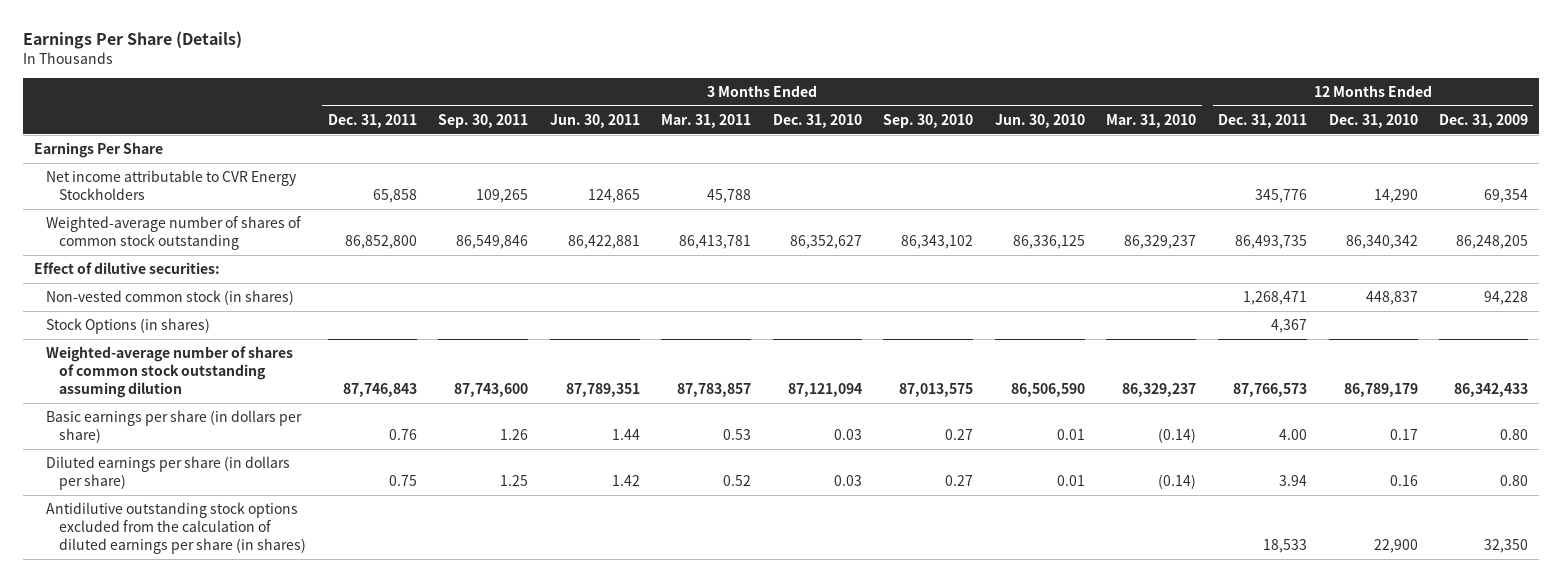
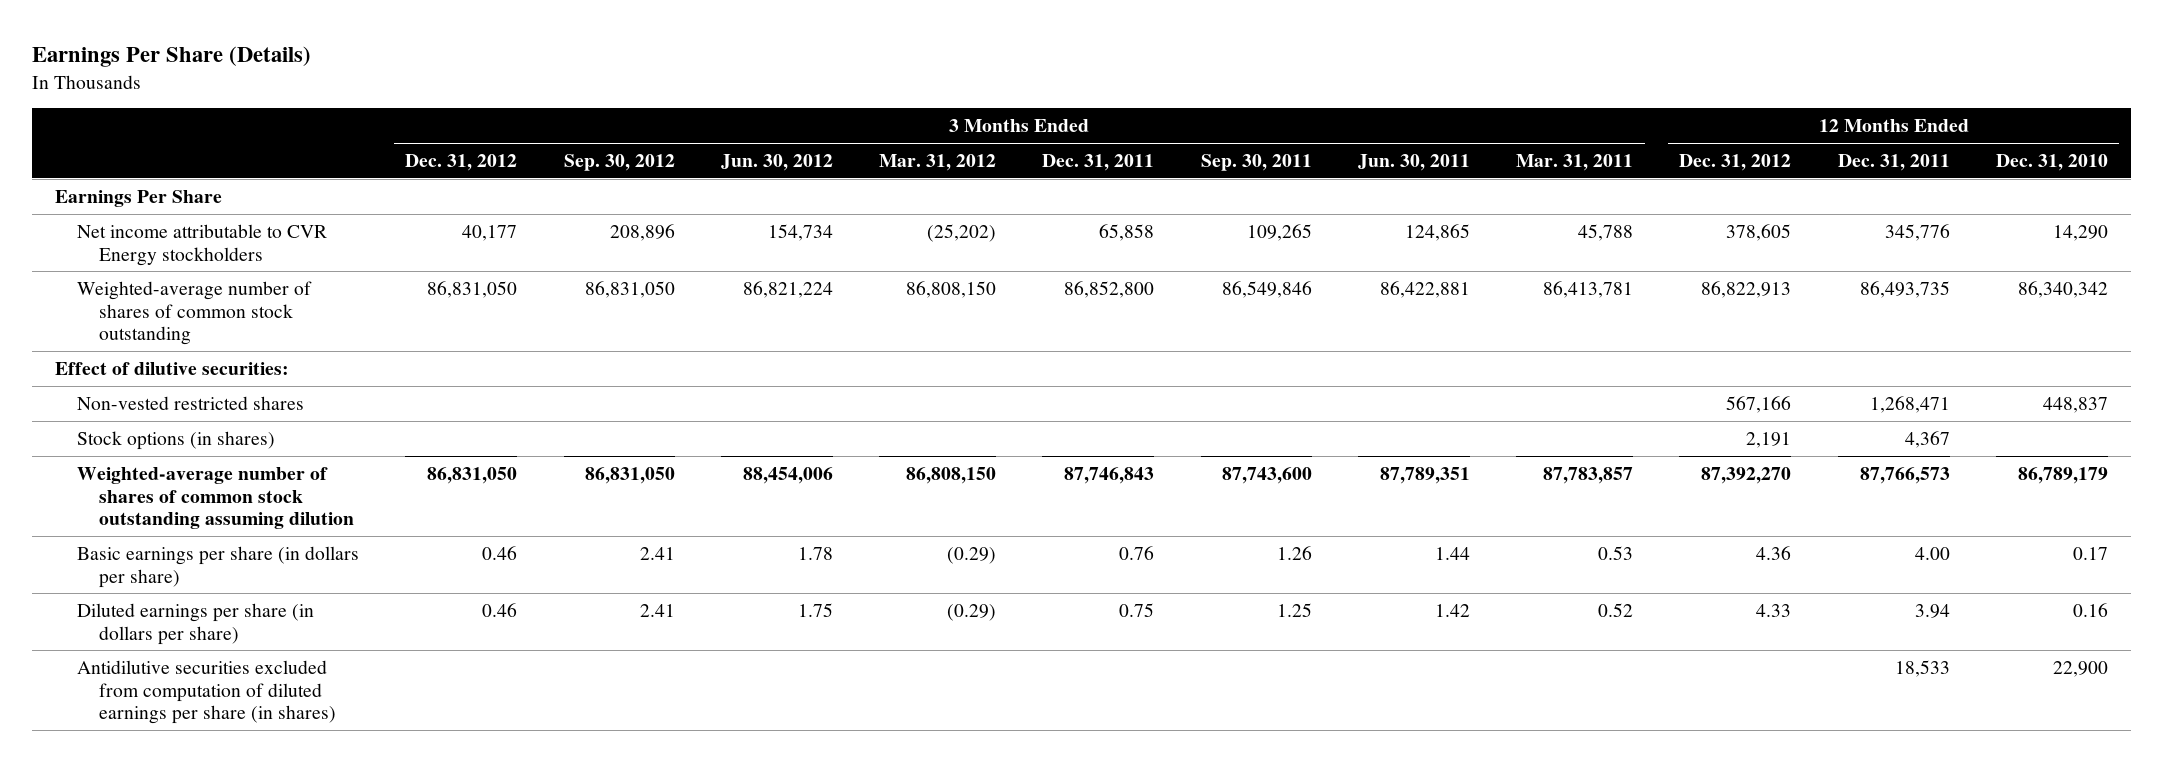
- | 3 Months Ended Dec. 31, 2011 | 3 Months Ended Sep. 30, 2011 | 3 Months Ended Jun. 30, 2011 | 3 Months Ended Mar. 31, 2011 | 3 Months Ended Dec. 31, 2010 | 3 Months Ended Sep. 30, 2010 | 3 Months Ended Jun. 30, 2010 | 3 Months Ended Mar. 31, 2010 | 12 Months Ended Dec. 31, 2011 | 12 Months Ended Dec. 31, 2010 | 12 Months Ended Dec. 31, 2009
+ | 3 Months Ended Dec. 31, 2012 | 3 Months Ended Sep. 30, 2012 | 3 Months Ended Jun. 30, 2012 | 3 Months Ended Mar. 31, 2012 | 3 Months Ended Dec. 31, 2011 | 3 Months Ended Sep. 30, 2011 | 3 Months Ended Jun. 30, 2011 | 3 Months Ended Mar. 31, 2011 | 12 Months Ended Dec. 31, 2012 | 12 Months Ended Dec. 31, 2011 | 12 Months Ended Dec. 31, 2010
- Net income attributable to CVR Energy Stockholders | 65,858 | 109,265 | 124,865 | 45,788 | | | | | 345,776 | 14,290 | 69,354
+ Net income attributable to CVR Energy stockholders | 40,177 | 208,896 | 154,734 | (25,202) | 65,858 | 109,265 | 124,865 | 45,788 | 378,605 | 345,776 | 14,290
- Non-vested common stock (in shares) | | | | | | | | | 1,268,471 | 448,837 | 94,228
- Stock Options (in shares) | | | | | | | | | 4,367 | |
+ Non-vested restricted shares | | | | | | | | | 567,166 | 1,268,471 | 448,837
+ Stock options (in shares) | | | | | | | | | 2,191 | 4,367 |
- Antidilutive outstanding stock options excluded from the calculation of diluted earnings per share (in shares) | | | | | | | | | 18,533 | 22,900 | 32,350
+ Antidilutive securities excluded from computation of diluted earnings per share (in shares) | | | | | | | | | | 18,533 | 22,900

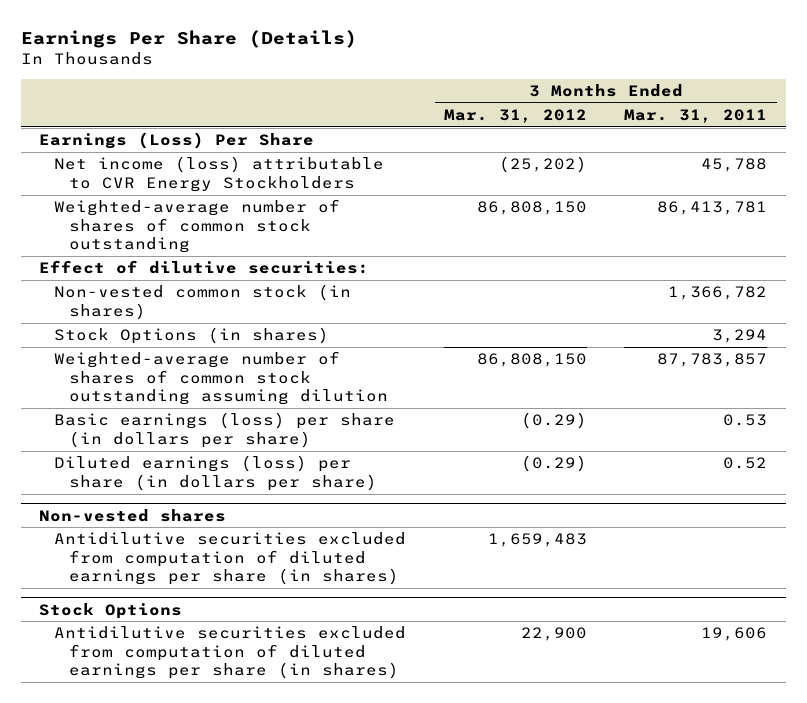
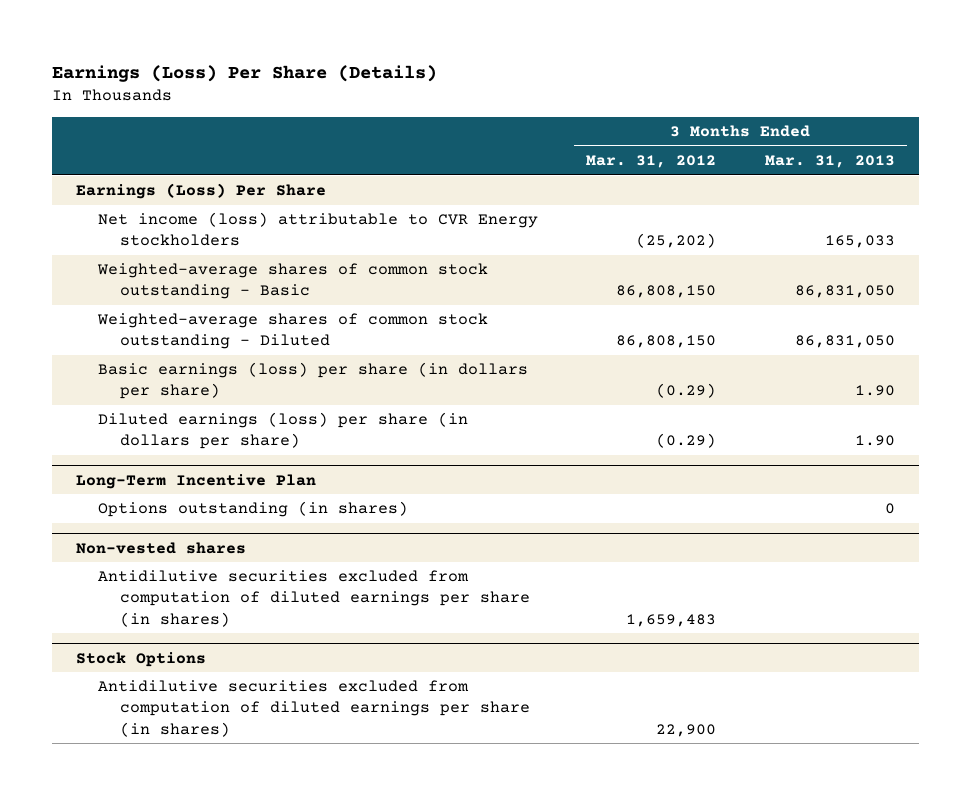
- Earnings Per Share (Details)
+ Earnings (Loss) Per Share (Details)
- | 3 Months Ended Mar. 31, 2012 | 3 Months Ended Mar. 31, 2011
+ | 3 Months Ended Mar. 31, 2012 | 3 Months Ended Mar. 31, 2013
- Net income (loss) attributable to CVR Energy Stockholders | (25,202) | 45,788
- Weighted-average number of shares of common stock outstanding | 86,808,150 | 86,413,781
- Effect of dilutive securities:
- Non-vested common stock (in shares) | | 1,366,782
- Stock Options (in shares) | | 3,294
- Weighted-average number of shares of common stock outstanding assuming dilution | 86,808,150 | 87,783,857
+ Net income (loss) attributable to CVR Energy stockholders | (25,202) | 165,033
+ Weighted-average shares of common stock outstanding - Basic | 86,808,150 | 86,831,050
+ Weighted-average shares of common stock outstanding - Diluted | 86,808,150 | 86,831,050
+ Long-Term Incentive Plan
+ Options outstanding (in shares) | | 0

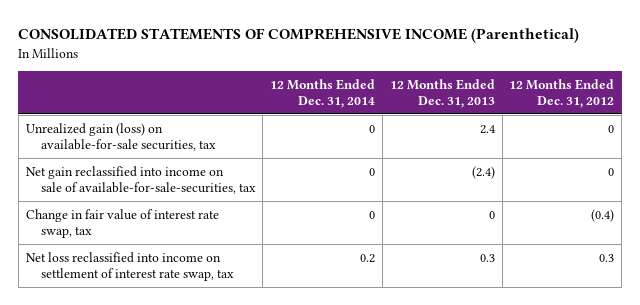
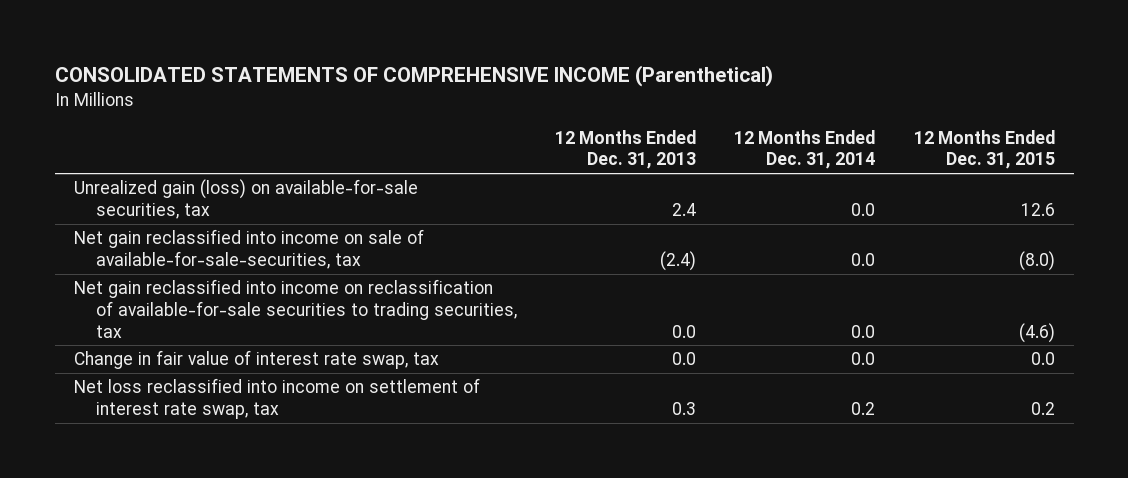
- | 12 Months Ended Dec. 31, 2014 | 12 Months Ended Dec. 31, 2013 | 12 Months Ended Dec. 31, 2012
+ | 12 Months Ended Dec. 31, 2013 | 12 Months Ended Dec. 31, 2014 | 12 Months Ended Dec. 31, 2015
- Unrealized gain (loss) on available-for-sale securities, tax | 0 | 2.4 | 0
- Net gain reclassified into income on sale of available-for-sale-securities, tax | 0 | (2.4) | 0
- Change in fair value of interest rate swap, tax | 0 | 0 | (0.4)
+ Unrealized gain (loss) on available-for-sale securities, tax | 2.4 | 0.0 | 12.6
+ Net gain reclassified into income on sale of available-for-sale-securities, tax | (2.4) | 0.0 | (8.0)
+ Net gain reclassified into income on reclassification of available-for-sale securities to trading securities, tax | 0.0 | 0.0 | (4.6)
+ Change in fair value of interest rate swap, tax | 0.0 | 0.0 | 0.0

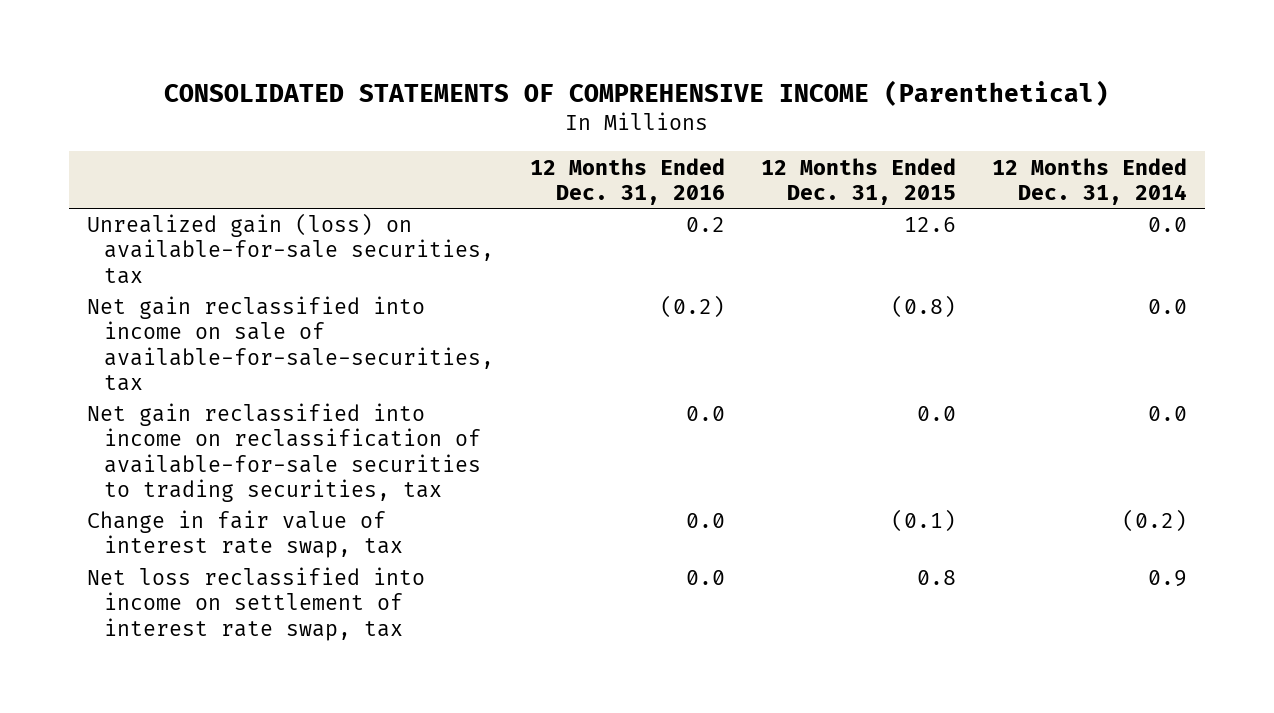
- | 12 Months Ended Dec. 31, 2013 | 12 Months Ended Dec. 31, 2014 | 12 Months Ended Dec. 31, 2015
+ | 12 Months Ended Dec. 31, 2016 | 12 Months Ended Dec. 31, 2015 | 12 Months Ended Dec. 31, 2014
- Net gain reclassified into income on sale of available-for-sale-securities, tax | (2.4) | 0.0 | (8.0)
- Net gain reclassified into income on reclassification of available-for-sale securities to trading securities, tax | 0.0 | 0.0 | (4.6)
- Change in fair value of interest rate swap, tax | 0.0 | 0.0 | 0.0
- Net loss reclassified into income on settlement of interest rate swap, tax | 0.3 | 0.2 | 0.2
+ Net gain reclassified into income on sale of available-for-sale-securities, tax | (0.2) | (0.8) | 0.0
+ Net gain reclassified into income on reclassification of available-for-sale securities to trading securities, tax | 0.0 | 0.0 | 0.0
+ Change in fair value of interest rate swap, tax | 0.0 | (0.1) | (0.2)
+ Net loss reclassified into income on settlement of interest rate swap, tax | 0.0 | 0.8 | 0.9

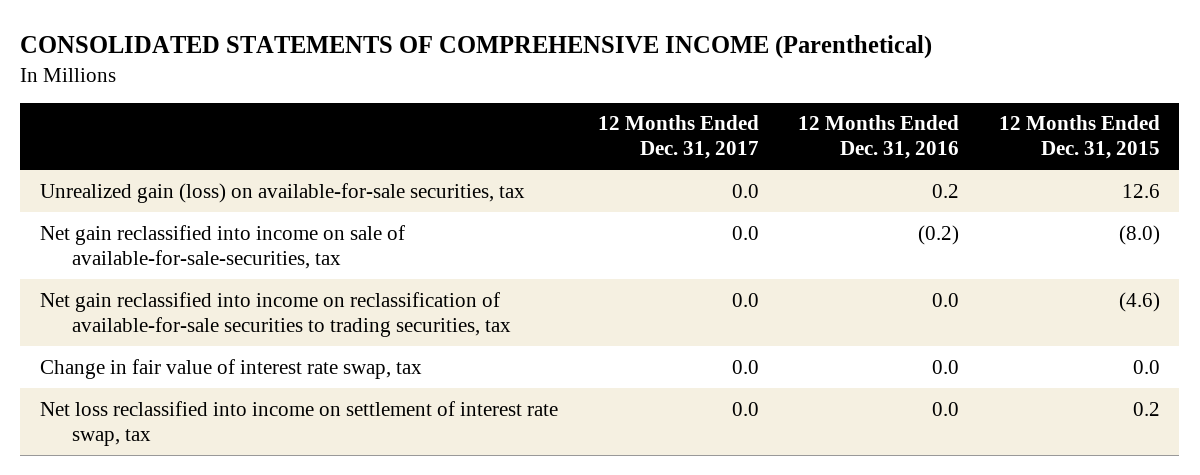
- | 12 Months Ended Dec. 31, 2016 | 12 Months Ended Dec. 31, 2015 | 12 Months Ended Dec. 31, 2014
+ | 12 Months Ended Dec. 31, 2017 | 12 Months Ended Dec. 31, 2016 | 12 Months Ended Dec. 31, 2015
- Net gain reclassified into income on sale of available-for-sale-securities, tax | (0.2) | (0.8) | 0.0
- Net gain reclassified into income on reclassification of available-for-sale securities to trading securities, tax | 0.0 | 0.0 | 0.0
- Change in fair value of interest rate swap, tax | 0.0 | (0.1) | (0.2)
- Net loss reclassified into income on settlement of interest rate swap, tax | 0.0 | 0.8 | 0.9
+ Net gain reclassified into income on sale of available-for-sale-securities, tax | 0.0 | (0.2) | (8.0)
+ Net gain reclassified into income on reclassification of available-for-sale securities to trading securities, tax | 0.0 | 0.0 | (4.6)
+ Change in fair value of interest rate swap, tax | 0.0 | 0.0 | 0.0
+ Net loss reclassified into income on settlement of interest rate swap, tax | 0.0 | 0.0 | 0.2

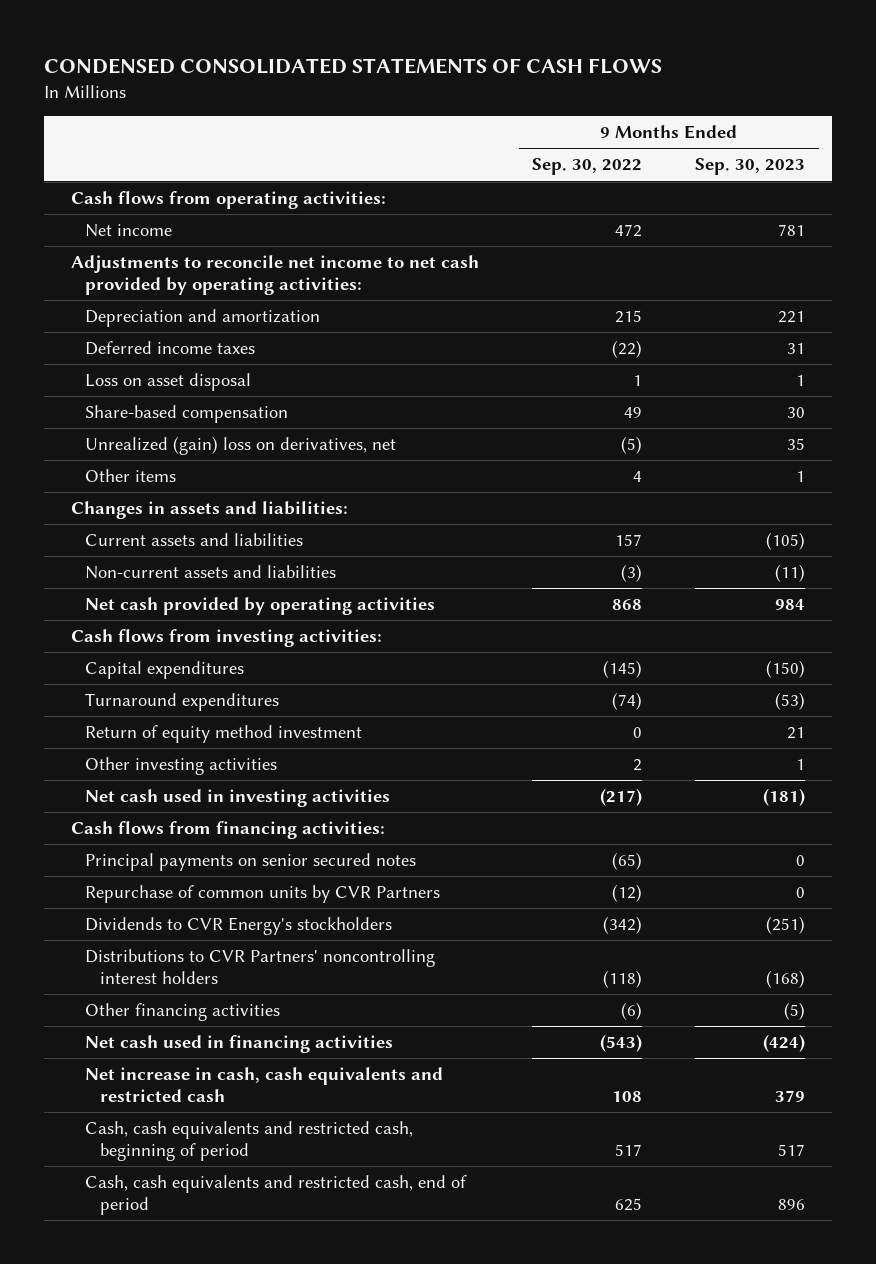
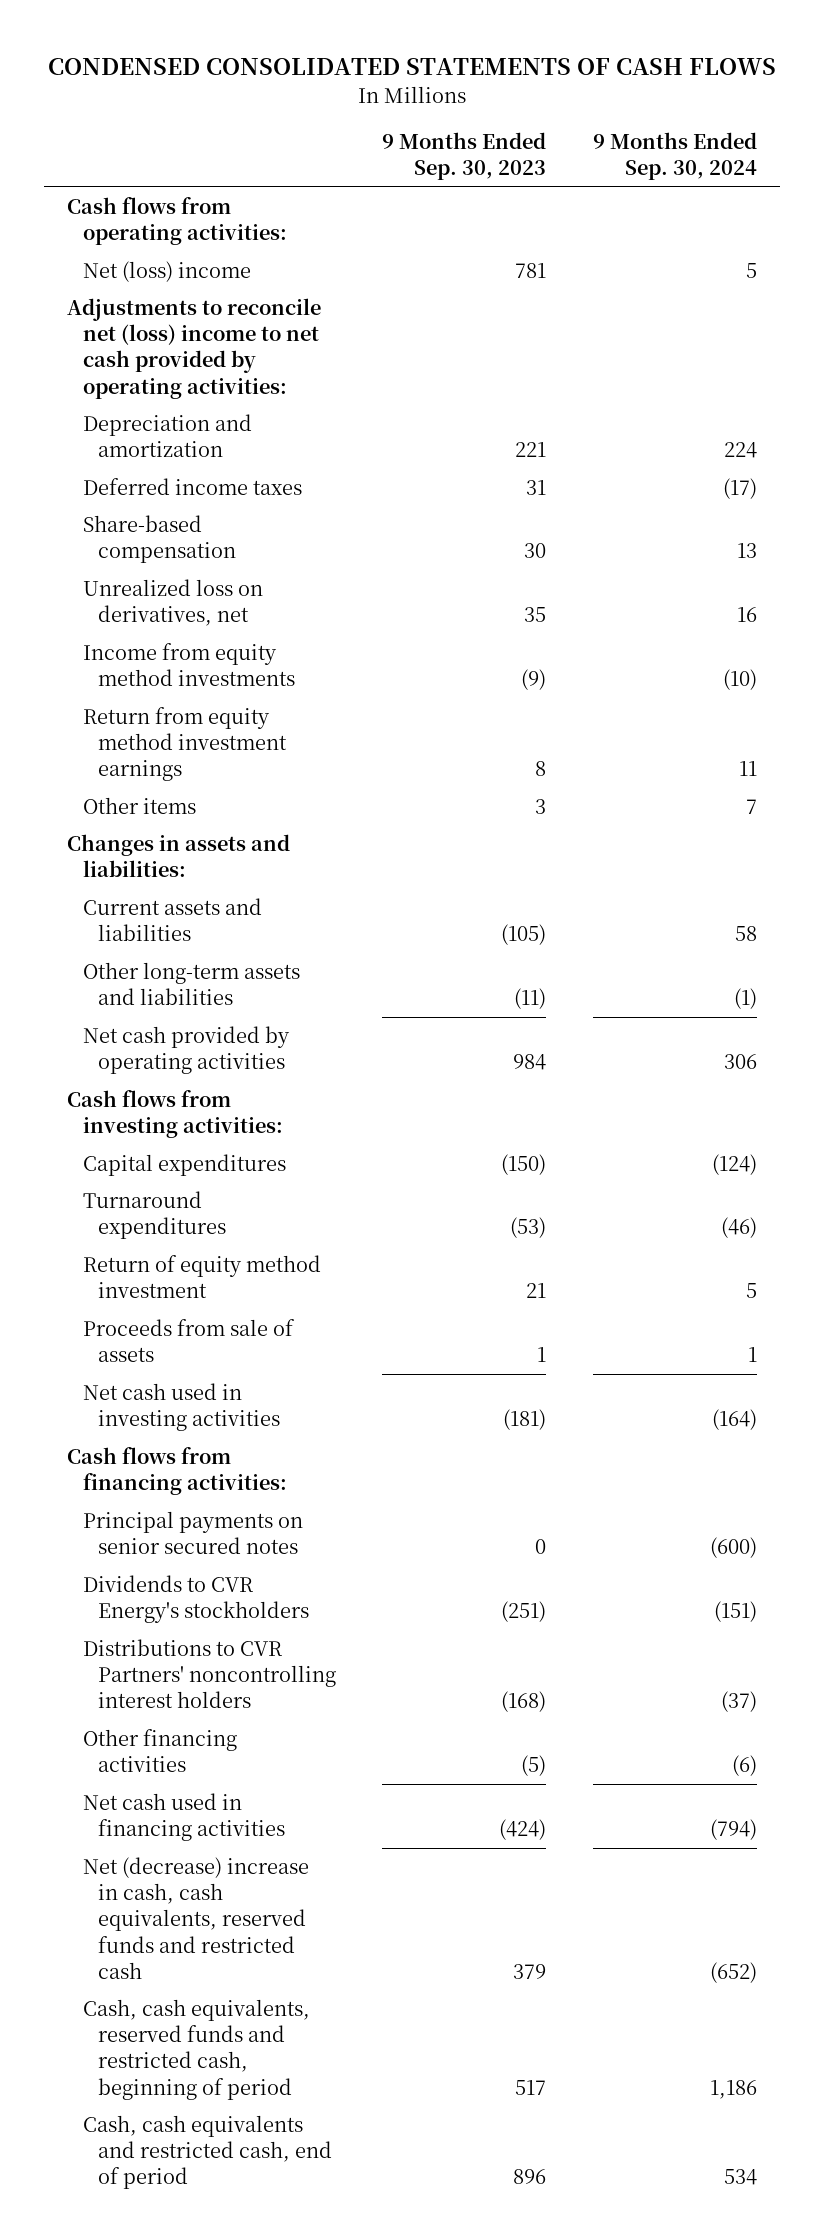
- | 9 Months Ended Sep. 30, 2022 | 9 Months Ended Sep. 30, 2023
+ | 9 Months Ended Sep. 30, 2023 | 9 Months Ended Sep. 30, 2024
- Net income | 472 | 781
- Adjustments to reconcile net income to net cash provided by operating activities:
+ Net (loss) income | 781 | 5
+ Adjustments to reconcile net (loss) income to net cash provided by operating activities:
- Loss on asset disposal | 1 | 1
- Unrealized (gain) loss on derivatives, net | (5) | 35
- Other items | 4 | 1
+ Unrealized loss on derivatives, net | 35 | 16
+ Income from equity method investments | (9) | (10)
+ Return from equity method investment earnings | 8 | 11
+ Other items | 3 | 7
- Non-current assets and liabilities | (3) | (11)
+ Other long-term assets and liabilities | (11) | (1)
- Other investing activities | 2 | 1
+ Proceeds from sale of assets | 1 | 1
- Repurchase of common units by CVR Partners | (12) | 0
- Net increase in cash, cash equivalents and restricted cash | 108 | 379
- Cash, cash equivalents and restricted cash, beginning of period | 517 | 517
+ Net (decrease) increase in cash, cash equivalents, reserved funds and restricted cash | 379 | (652)
+ Cash, cash equivalents, reserved funds and restricted cash, beginning of period | 517 | 1,186

